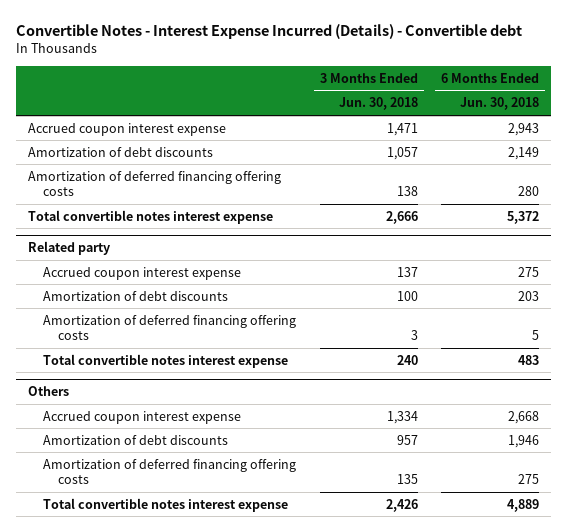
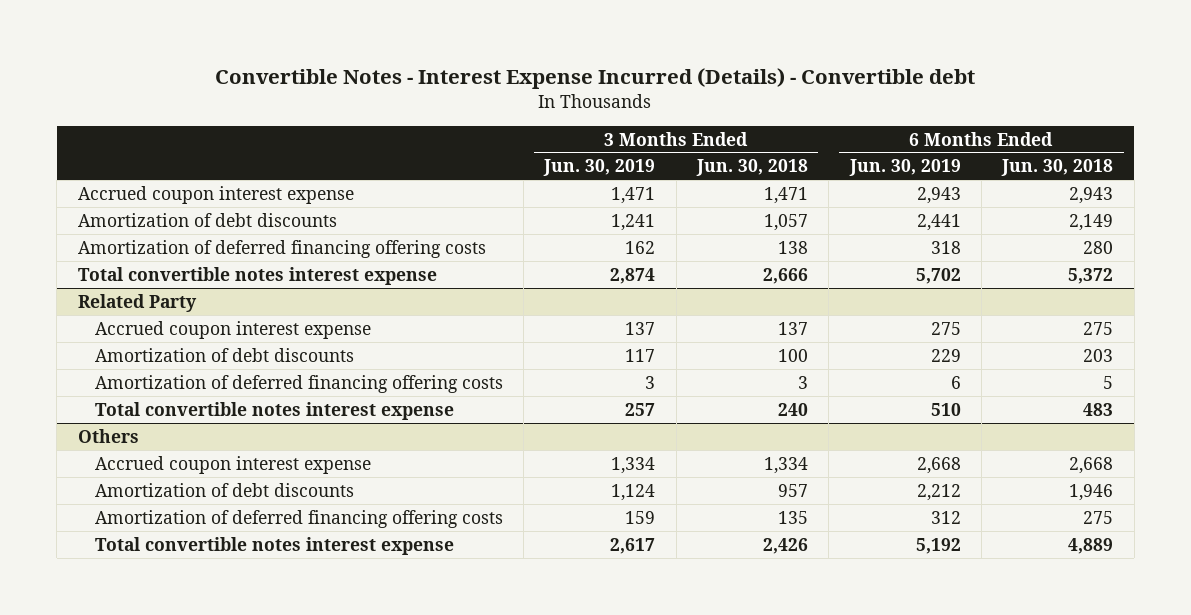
- | 3 Months Ended Jun. 30, 2018 | 6 Months Ended Jun. 30, 2018
+ | 3 Months Ended Jun. 30, 2019 | 3 Months Ended Jun. 30, 2018 | 6 Months Ended Jun. 30, 2019 | 6 Months Ended Jun. 30, 2018
- Related party
+ Related Party

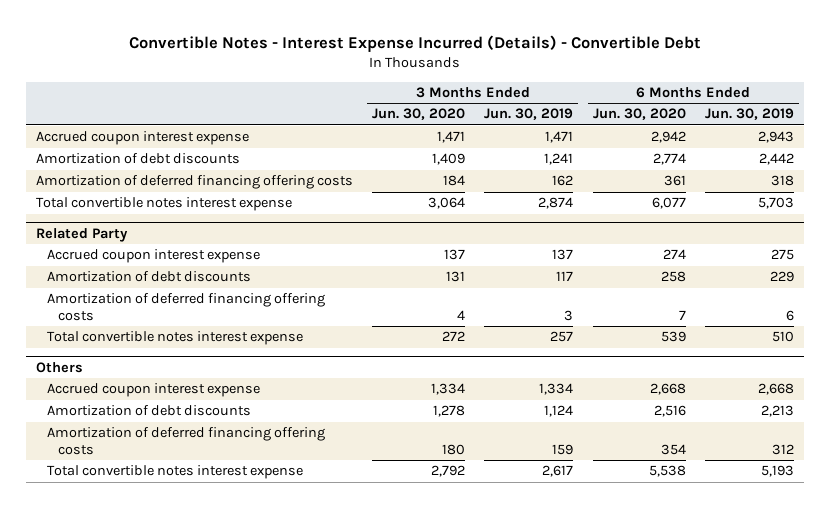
- Convertible Notes - Interest Expense Incurred (Details) - Convertible debt
+ Convertible Notes - Interest Expense Incurred (Details) - Convertible Debt
- | 3 Months Ended Jun. 30, 2019 | 3 Months Ended Jun. 30, 2018 | 6 Months Ended Jun. 30, 2019 | 6 Months Ended Jun. 30, 2018
+ | 3 Months Ended Jun. 30, 2020 | 3 Months Ended Jun. 30, 2019 | 6 Months Ended Jun. 30, 2020 | 6 Months Ended Jun. 30, 2019
- Amortization of debt discounts | 1,241 | 1,057 | 2,441 | 2,149
+ Amortization of debt discounts | 1,409 | 1,241 | 2,774 | 2,442
- Total convertible notes interest expense | 2,874 | 2,666 | 5,702 | 5,372
+ Total convertible notes interest expense | 3,064 | 2,874 | 6,077 | 5,703
@ Others
- Amortization of debt discounts | 1,124 | 957 | 2,212 | 1,946
+ Amortization of debt discounts | 1,278 | 1,124 | 2,516 | 2,213
- Total convertible notes interest expense | 2,617 | 2,426 | 5,192 | 4,889
+ Total convertible notes interest expense | 2,792 | 2,617 | 5,538 | 5,193

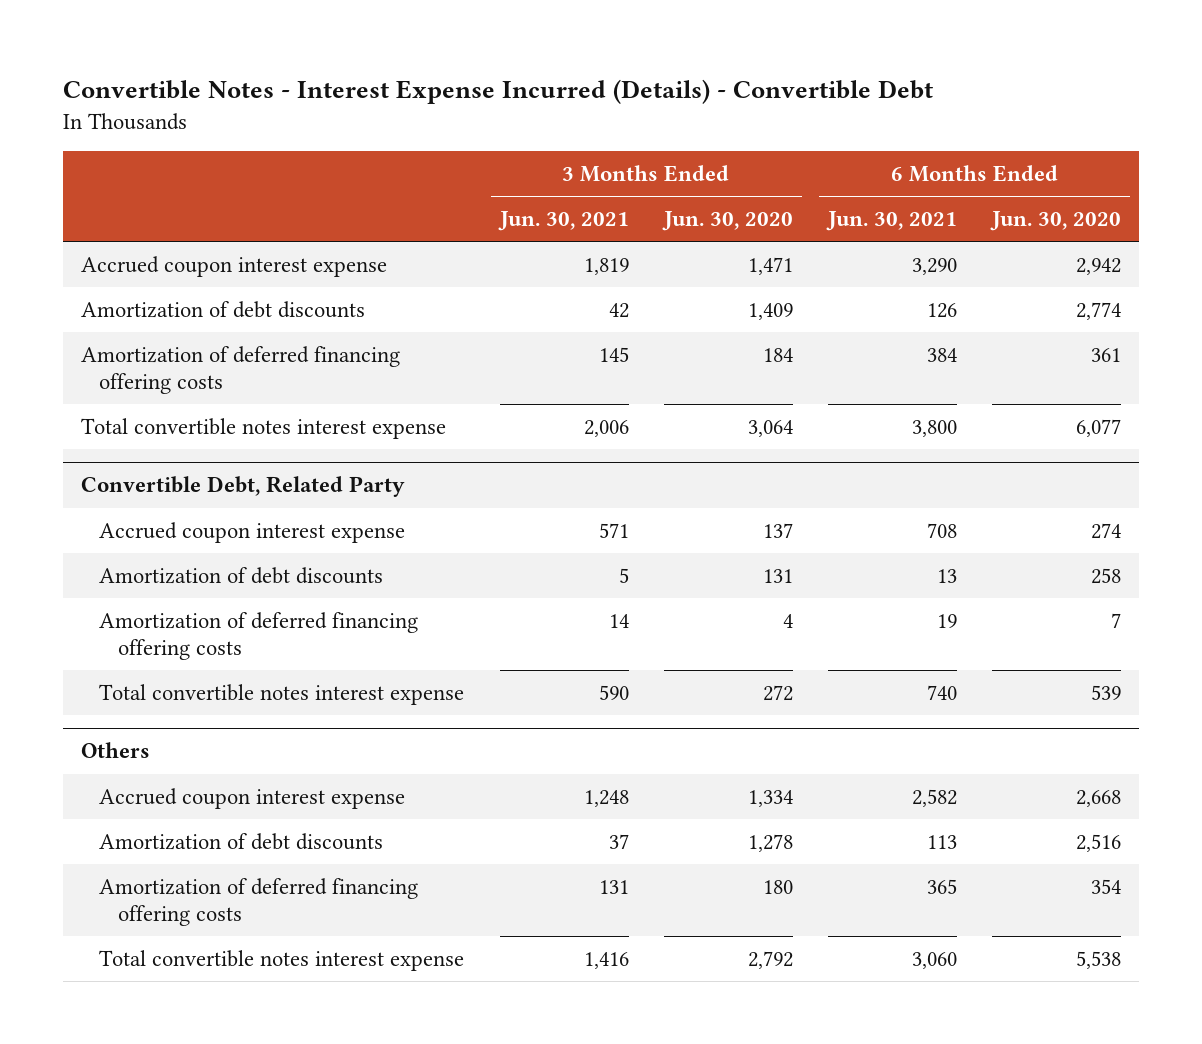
- | 3 Months Ended Jun. 30, 2020 | 3 Months Ended Jun. 30, 2019 | 6 Months Ended Jun. 30, 2020 | 6 Months Ended Jun. 30, 2019
+ | 3 Months Ended Jun. 30, 2021 | 3 Months Ended Jun. 30, 2020 | 6 Months Ended Jun. 30, 2021 | 6 Months Ended Jun. 30, 2020
- Related Party
+ Convertible Debt, Related Party

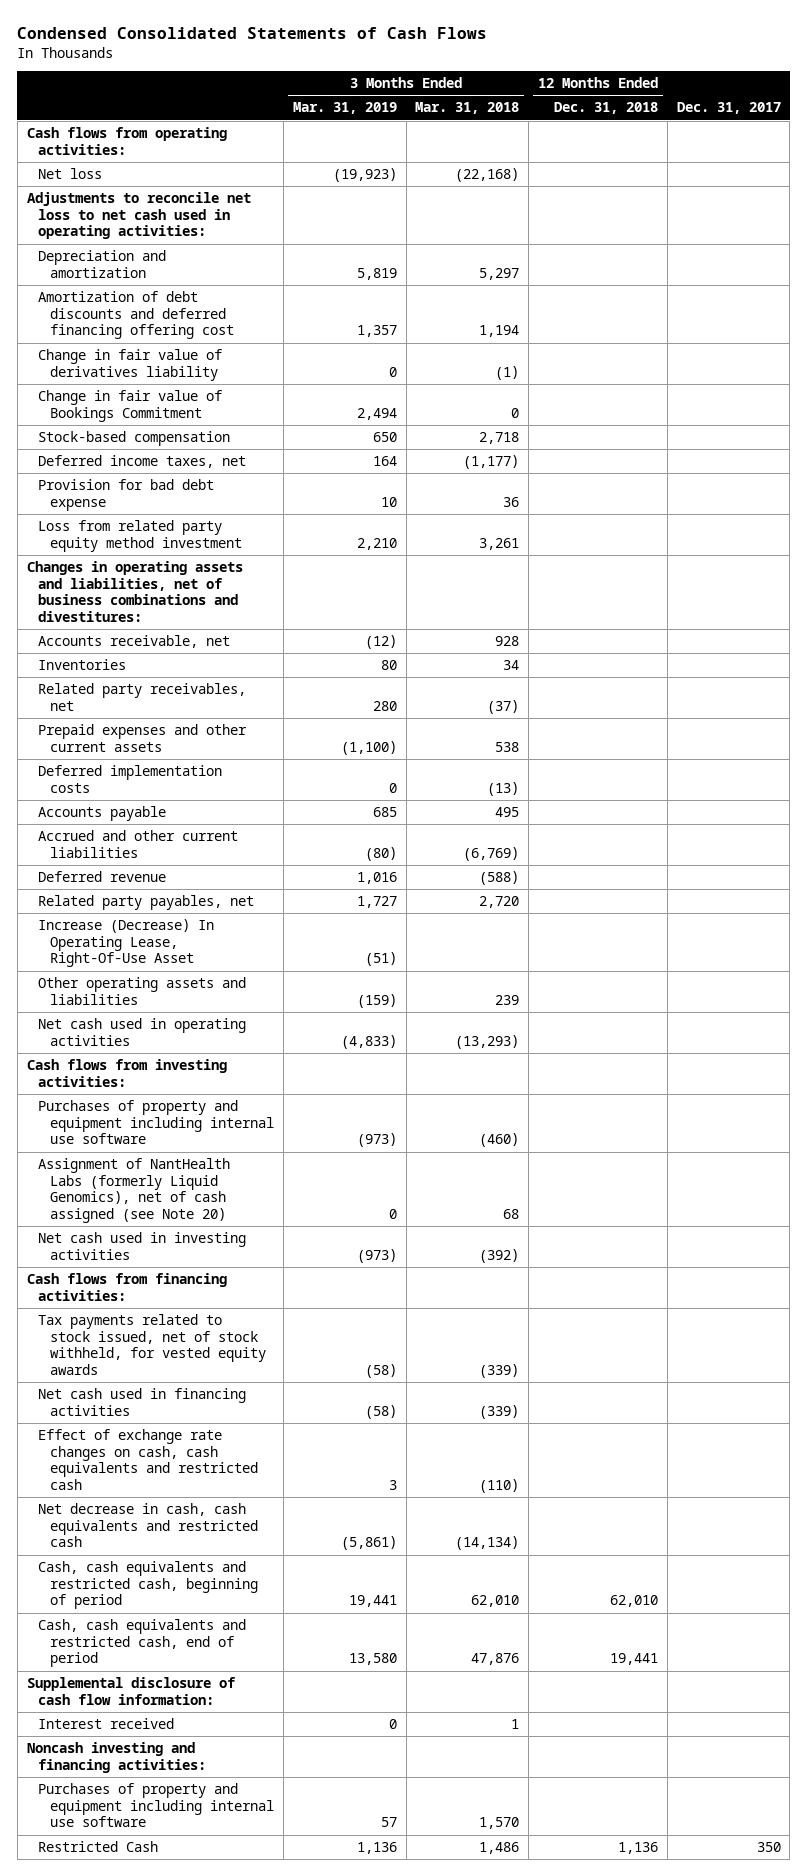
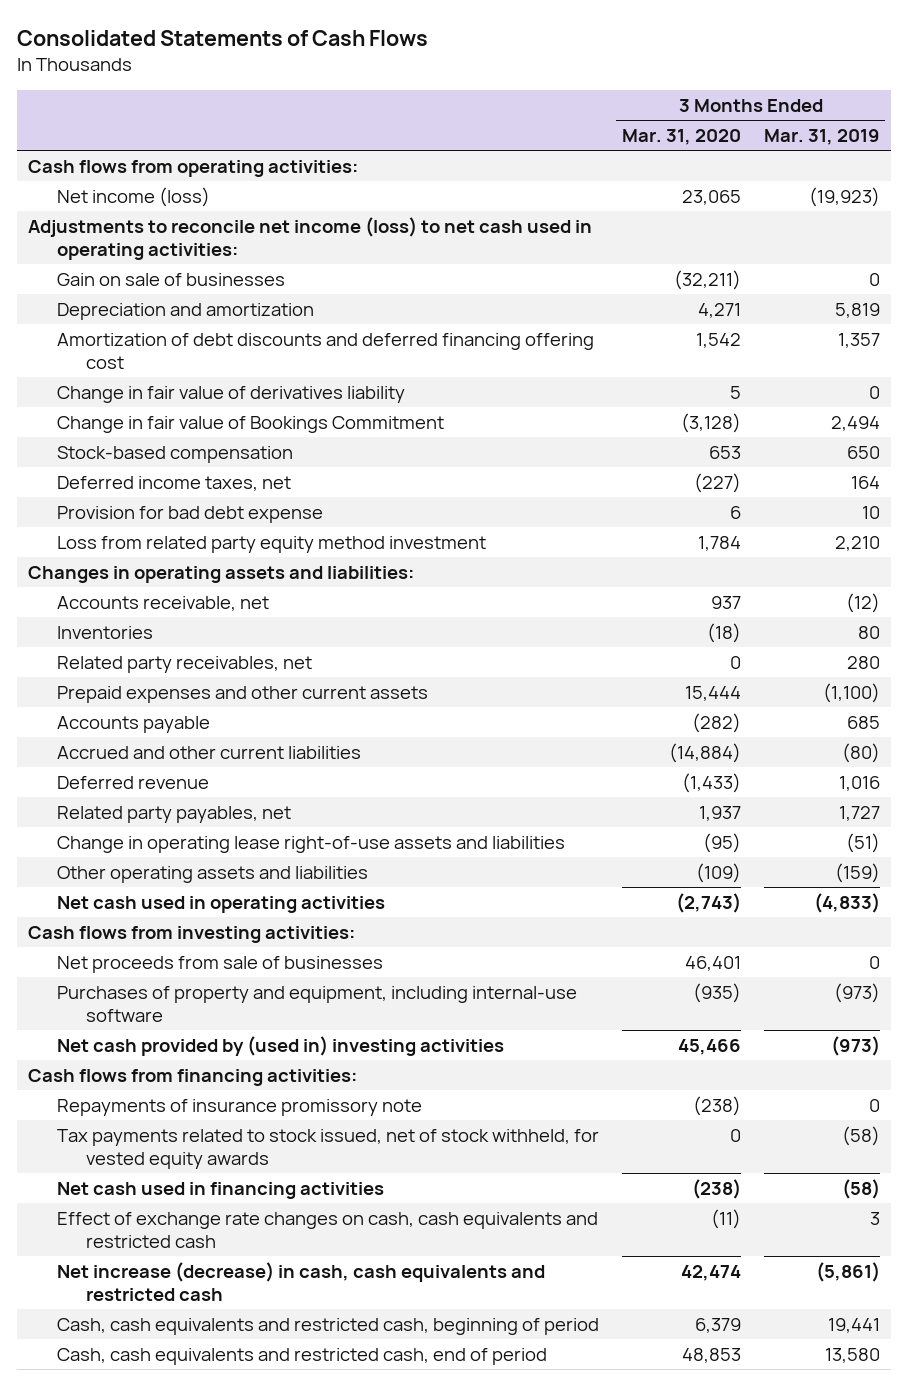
- Condensed Consolidated Statements of Cash Flows
+ Consolidated Statements of Cash Flows
- | 3 Months Ended Mar. 31, 2019 | 3 Months Ended Mar. 31, 2018 | 12 Months Ended Dec. 31, 2018 | Dec. 31, 2017
+ | 3 Months Ended Mar. 31, 2020 | 3 Months Ended Mar. 31, 2019
- Net loss | (19,923) | (22,168) | |
- Adjustments to reconcile net loss to net cash used in operating activities:
+ Net income (loss) | 23,065 | (19,923)
+ Adjustments to reconcile net income (loss) to net cash used in operating activities:
+ Gain on sale of businesses | (32,211) | 0
- Changes in operating assets and liabilities, net of business combinations and divestitures:
+ Changes in operating assets and liabilities:
- Deferred implementation costs | 0 | (13) | |
- Increase (Decrease) In Operating Lease, Right-Of-Use Asset | (51) | | |
+ Change in operating lease right-of-use assets and liabilities | (95) | (51)
- Purchases of property and equipment including internal use software | (973) | (460) | |
- Assignment of NantHealth Labs (formerly Liquid Genomics), net of cash assigned (see Note 20) | 0 | 68 | |
- Net cash used in investing activities | (973) | (392) | |
+ Net proceeds from sale of businesses | 46,401 | 0
+ Purchases of property and equipment, including internal-use software | (935) | (973)
+ Net cash provided by (used in) investing activities | 45,466 | (973)
+ Repayments of insurance promissory note | (238) | 0
- Net decrease in cash, cash equivalents and restricted cash | (5,861) | (14,134) | |
+ Net increase (decrease) in cash, cash equivalents and restricted cash | 42,474 | (5,861)
- Supplemental disclosure of cash flow information:
- Interest received | 0 | 1 | |
- Noncash investing and financing activities:
- Purchases of property and equipment including internal use software | 57 | 1,570 | |
- Restricted Cash | 1,136 | 1,486 | 1,136 | 350

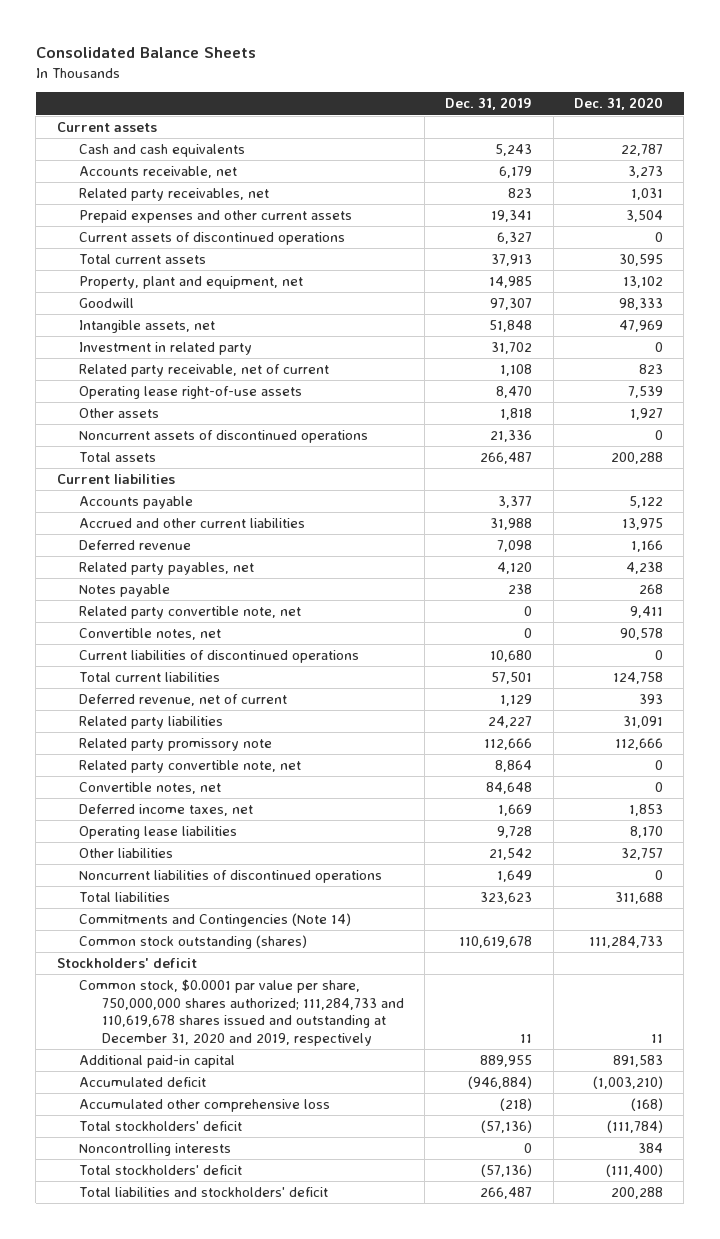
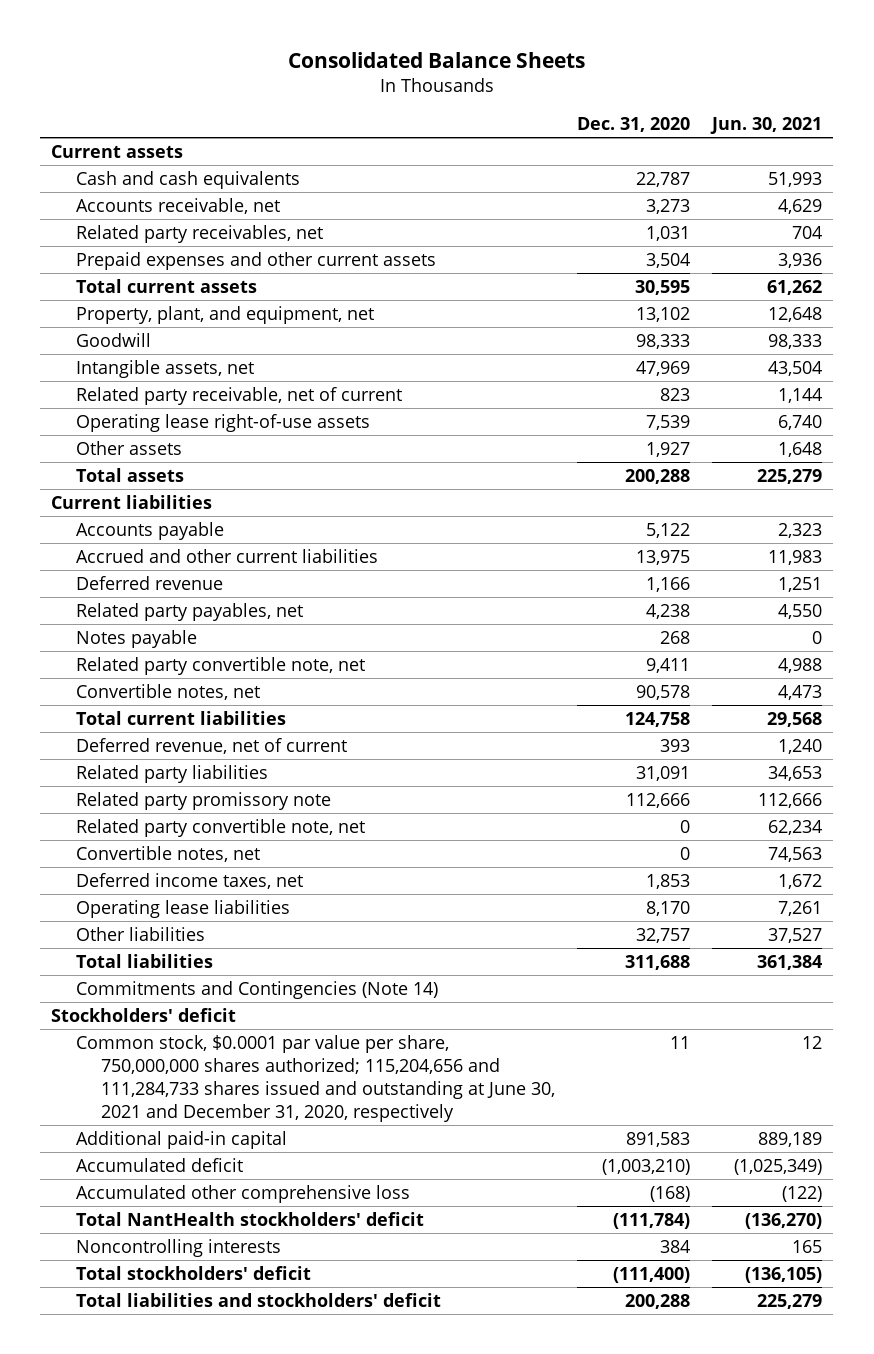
- | Dec. 31, 2019 | Dec. 31, 2020
+ | Dec. 31, 2020 | Jun. 30, 2021
- Current assets of discontinued operations | 6,327 | 0
- Property, plant and equipment, net | 14,985 | 13,102
+ Property, plant, and equipment, net | 13,102 | 12,648
- Investment in related party | 31,702 | 0
- Noncurrent assets of discontinued operations | 21,336 | 0
- Current liabilities of discontinued operations | 10,680 | 0
- Noncurrent liabilities of discontinued operations | 1,649 | 0
- Common stock outstanding (shares) | 110,619,678 | 111,284,733
- Common stock, $0.0001 par value per share, 750,000,000 shares authorized; 111,284,733 and 110,619,678 shares issued and outstanding at December 31, 2020 and 2019, respectively | 11 | 11
+ Common stock, $0.0001 par value per share, 750,000,000 shares authorized; 115,204,656 and 111,284,733 shares issued and outstanding at June 30, 2021 and December 31, 2020, respectively | 11 | 12
- Total stockholders' deficit | (57,136) | (111,784)
+ Total NantHealth stockholders' deficit | (111,784) | (136,270)

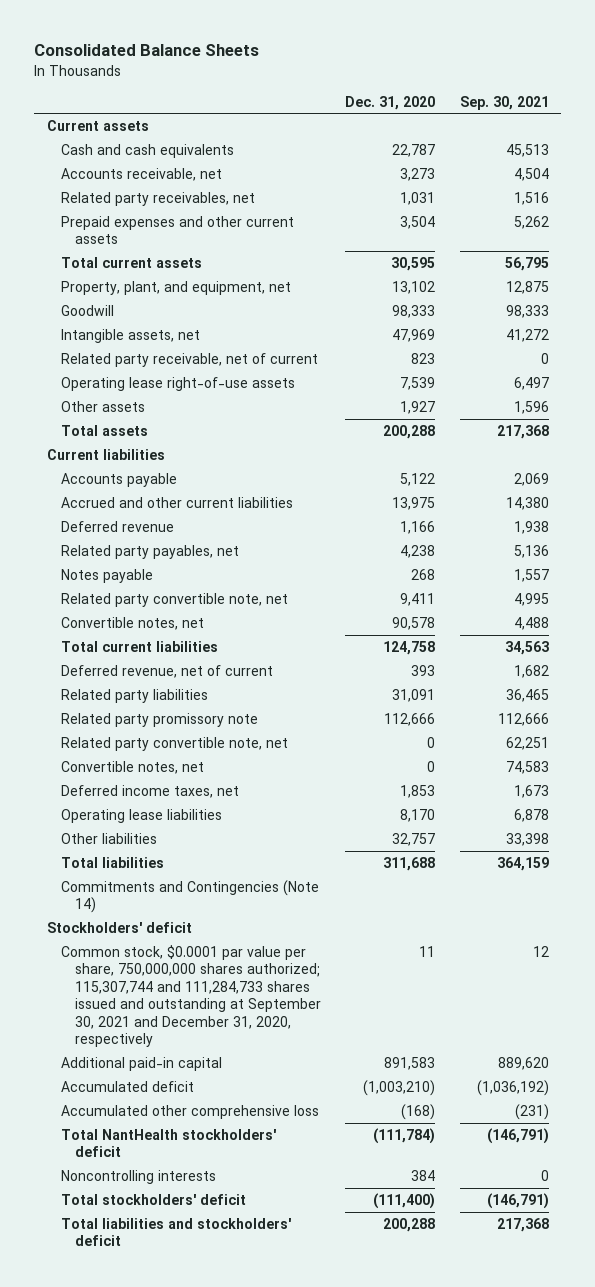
- | Dec. 31, 2020 | Jun. 30, 2021
+ | Dec. 31, 2020 | Sep. 30, 2021
- Common stock, $0.0001 par value per share, 750,000,000 shares authorized; 115,204,656 and 111,284,733 shares issued and outstanding at June 30, 2021 and December 31, 2020, respectively | 11 | 12
+ Common stock, $0.0001 par value per share, 750,000,000 shares authorized; 115,307,744 and 111,284,733 shares issued and outstanding at September 30, 2021 and December 31, 2020, respectively | 11 | 12

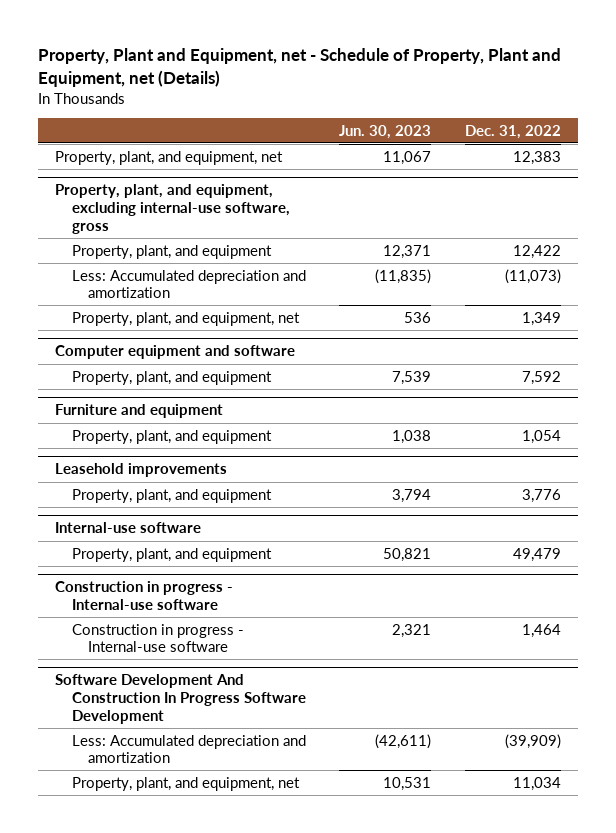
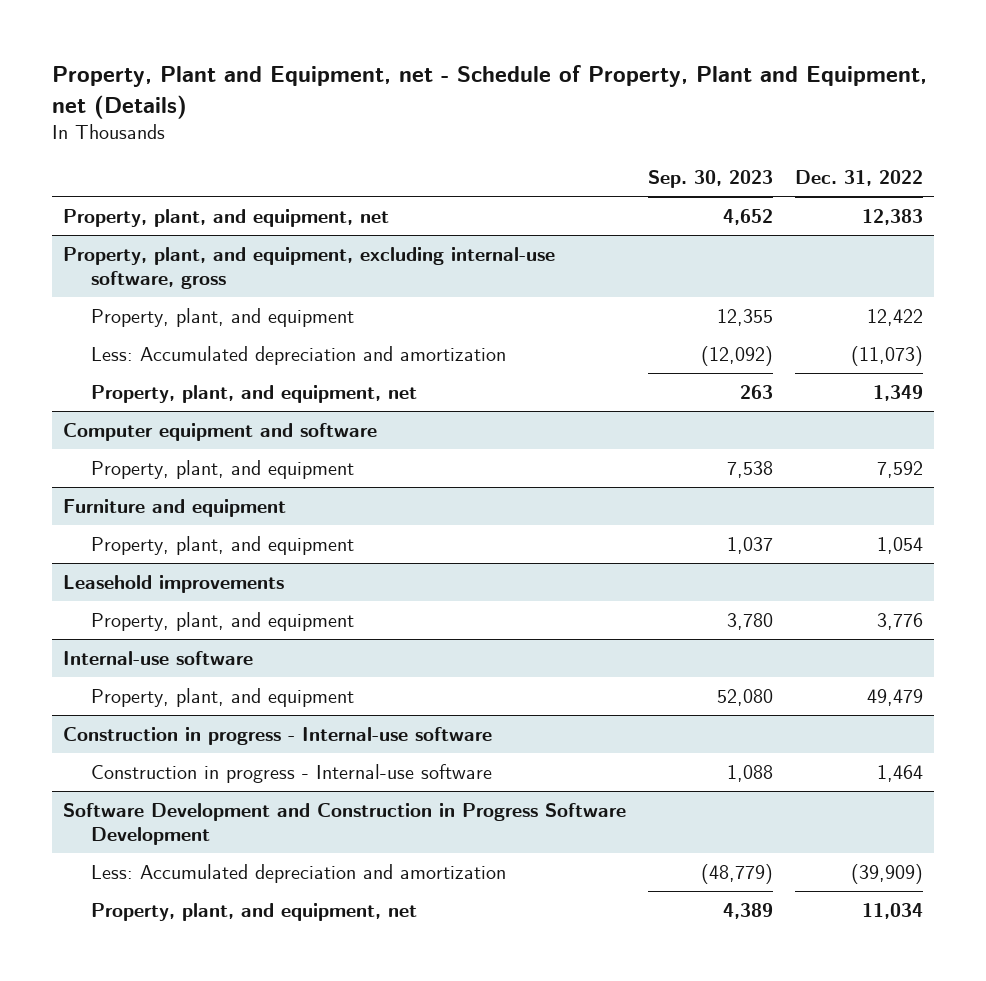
- | Jun. 30, 2023 | Dec. 31, 2022
+ | Sep. 30, 2023 | Dec. 31, 2022
- Software Development And Construction In Progress Software Development
+ Software Development and Construction in Progress Software Development

